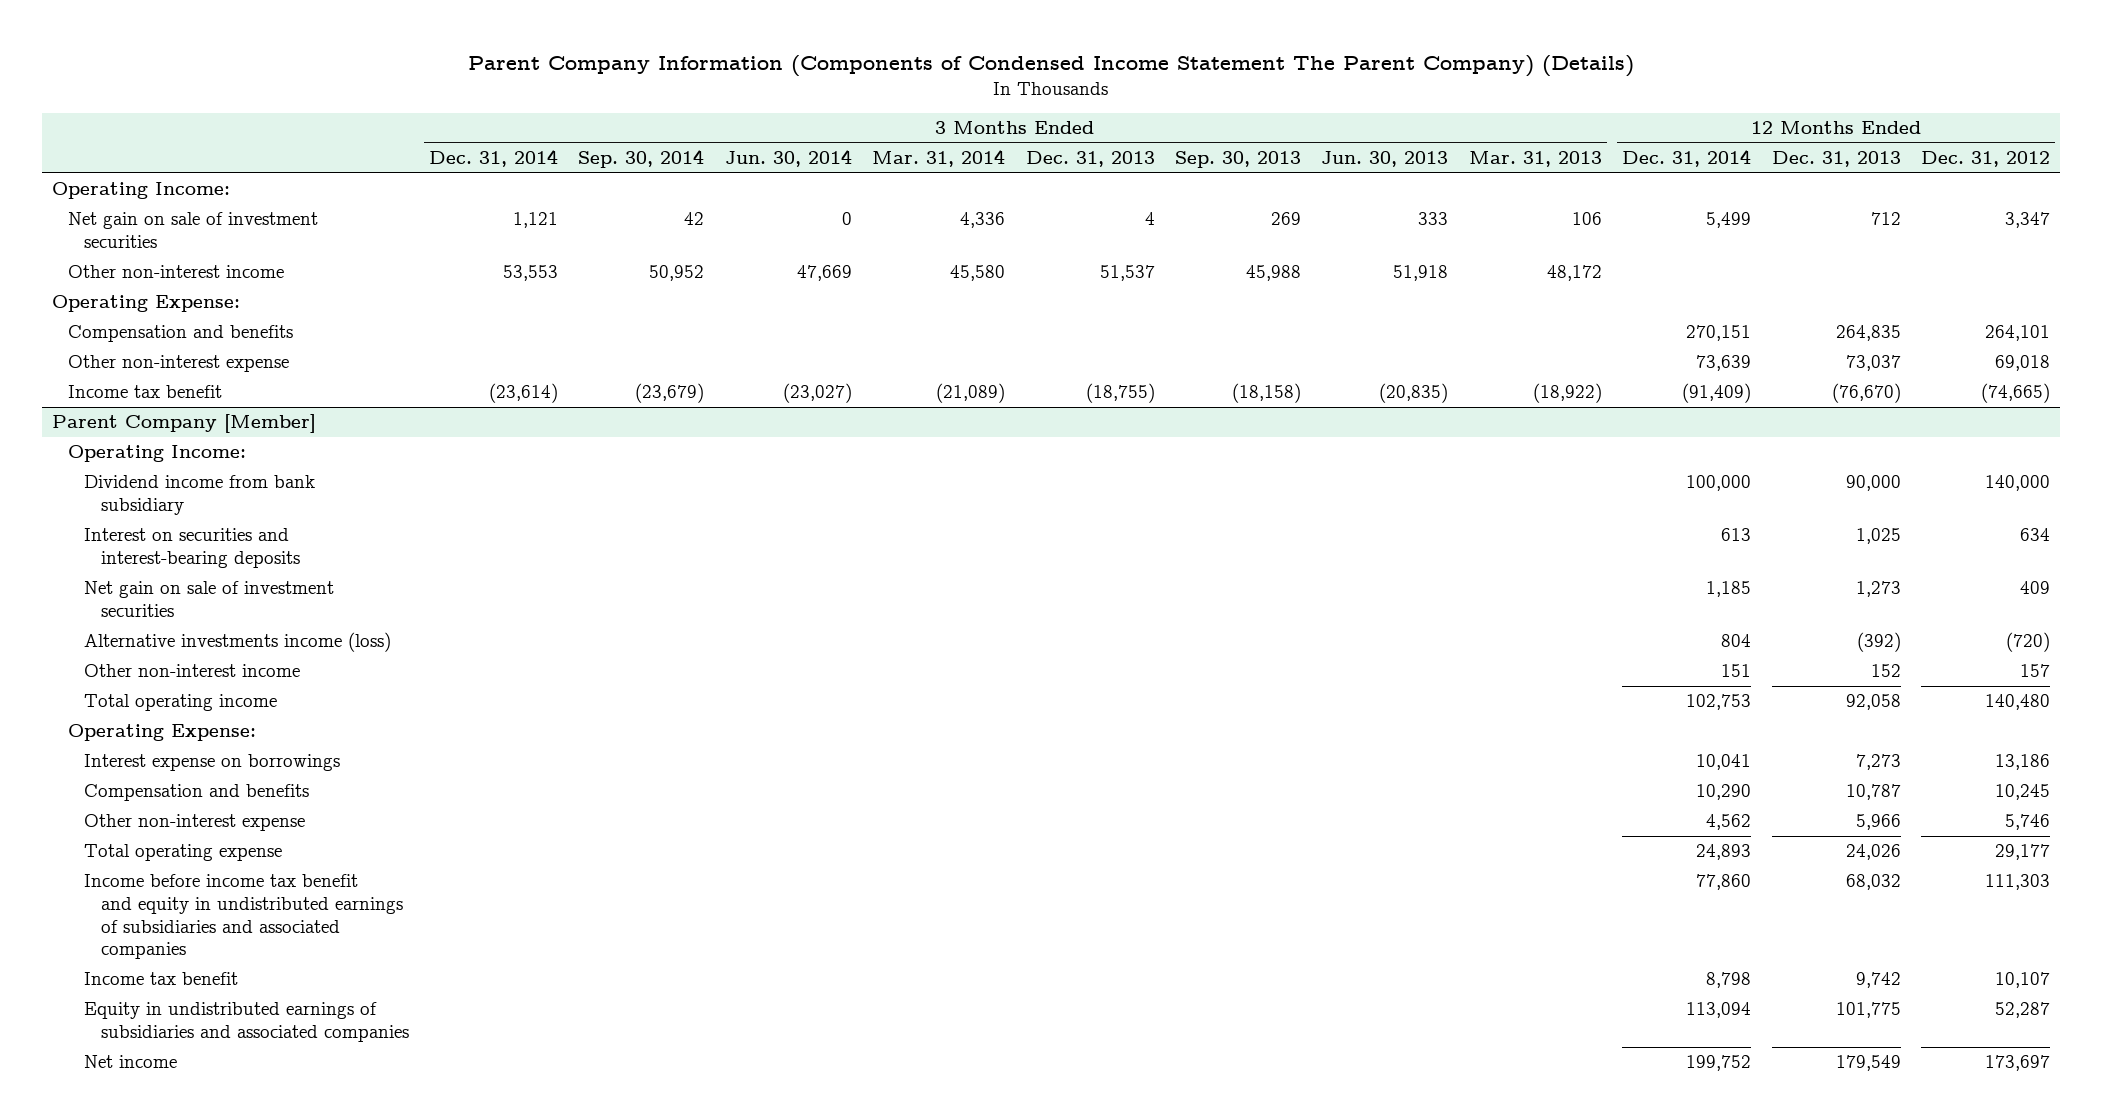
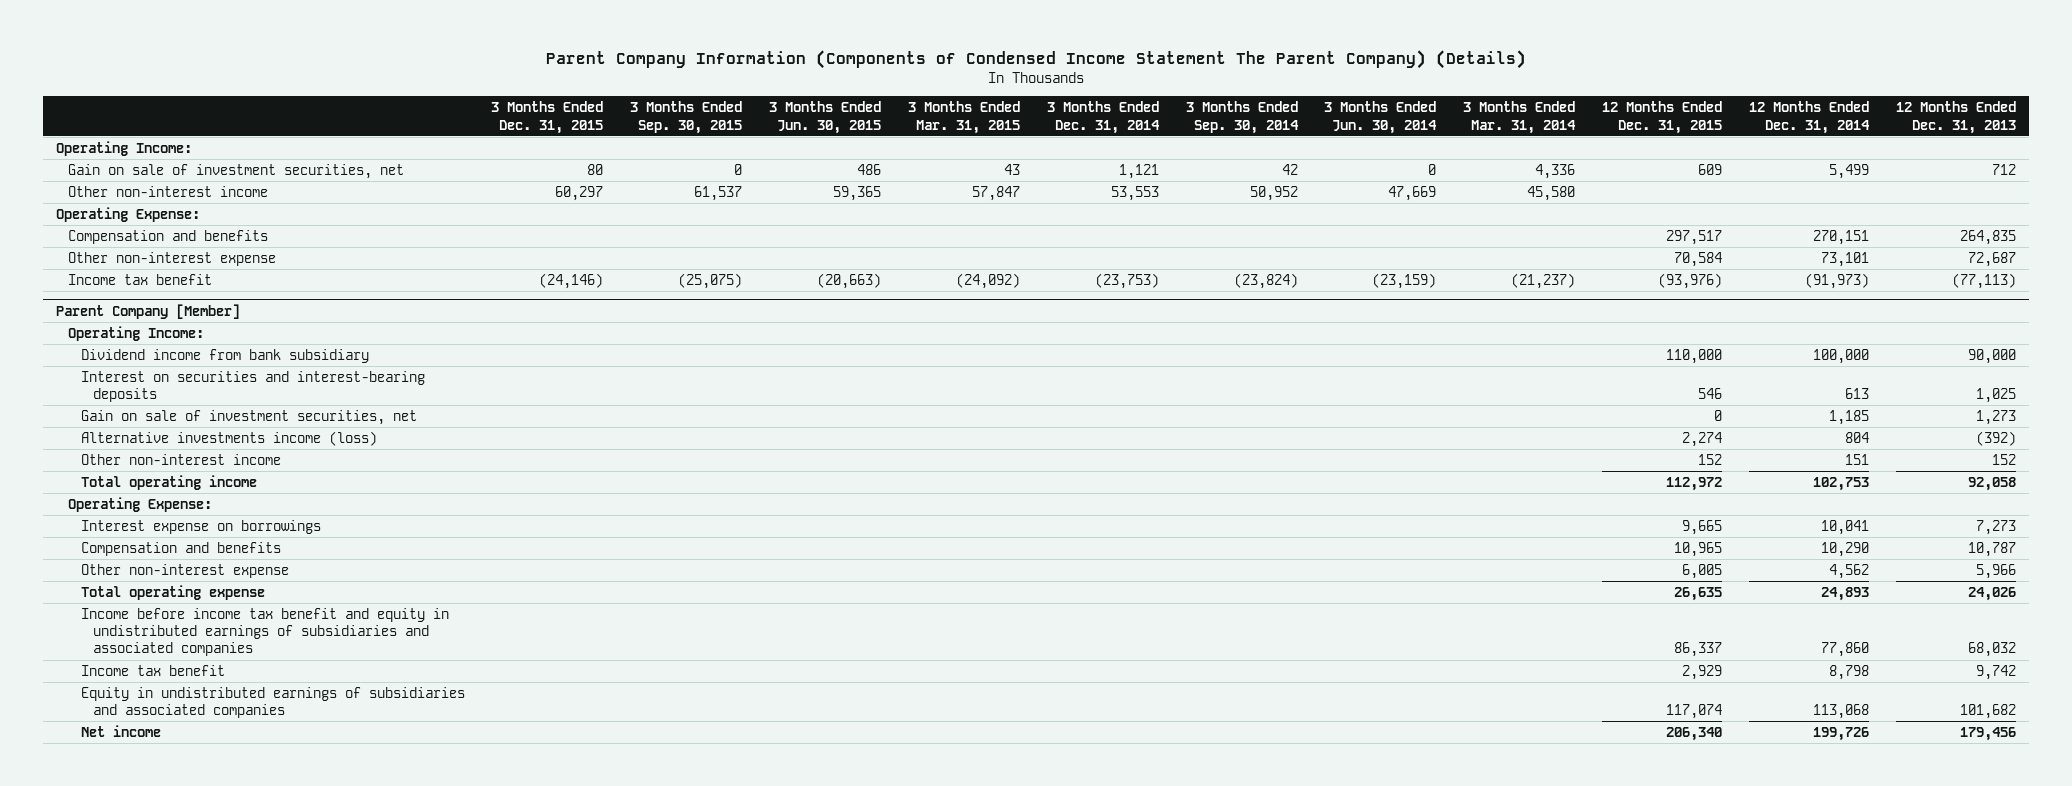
- | 3 Months Ended Dec. 31, 2014 | 3 Months Ended Sep. 30, 2014 | 3 Months Ended Jun. 30, 2014 | 3 Months Ended Mar. 31, 2014 | 3 Months Ended Dec. 31, 2013 | 3 Months Ended Sep. 30, 2013 | 3 Months Ended Jun. 30, 2013 | 3 Months Ended Mar. 31, 2013 | 12 Months Ended Dec. 31, 2014 | 12 Months Ended Dec. 31, 2013 | 12 Months Ended Dec. 31, 2012
+ | 3 Months Ended Dec. 31, 2015 | 3 Months Ended Sep. 30, 2015 | 3 Months Ended Jun. 30, 2015 | 3 Months Ended Mar. 31, 2015 | 3 Months Ended Dec. 31, 2014 | 3 Months Ended Sep. 30, 2014 | 3 Months Ended Jun. 30, 2014 | 3 Months Ended Mar. 31, 2014 | 12 Months Ended Dec. 31, 2015 | 12 Months Ended Dec. 31, 2014 | 12 Months Ended Dec. 31, 2013
- Net gain on sale of investment securities | 1,121 | 42 | 0 | 4,336 | 4 | 269 | 333 | 106 | 5,499 | 712 | 3,347
+ Gain on sale of investment securities, net | 80 | 0 | 486 | 43 | 1,121 | 42 | 0 | 4,336 | 609 | 5,499 | 712
- Other non-interest expense | | | | | | | | | 73,639 | 73,037 | 69,018
- Income tax benefit | (23,614) | (23,679) | (23,027) | (21,089) | (18,755) | (18,158) | (20,835) | (18,922) | (91,409) | (76,670) | (74,665)
+ Other non-interest expense | | | | | | | | | 70,584 | 73,101 | 72,687
+ Income tax benefit | (24,146) | (25,075) | (20,663) | (24,092) | (23,753) | (23,824) | (23,159) | (21,237) | (93,976) | (91,973) | (77,113)
@ Parent Company [Member]
- Net gain on sale of investment securities | | | | | | | | | 1,185 | 1,273 | 409
+ Gain on sale of investment securities, net | | | | | | | | | 0 | 1,185 | 1,273
- Equity in undistributed earnings of subsidiaries and associated companies | | | | | | | | | 113,094 | 101,775 | 52,287
- Net income | | | | | | | | | 199,752 | 179,549 | 173,697
+ Equity in undistributed earnings of subsidiaries and associated companies | | | | | | | | | 117,074 | 113,068 | 101,682
+ Net income | | | | | | | | | 206,340 | 199,726 | 179,456

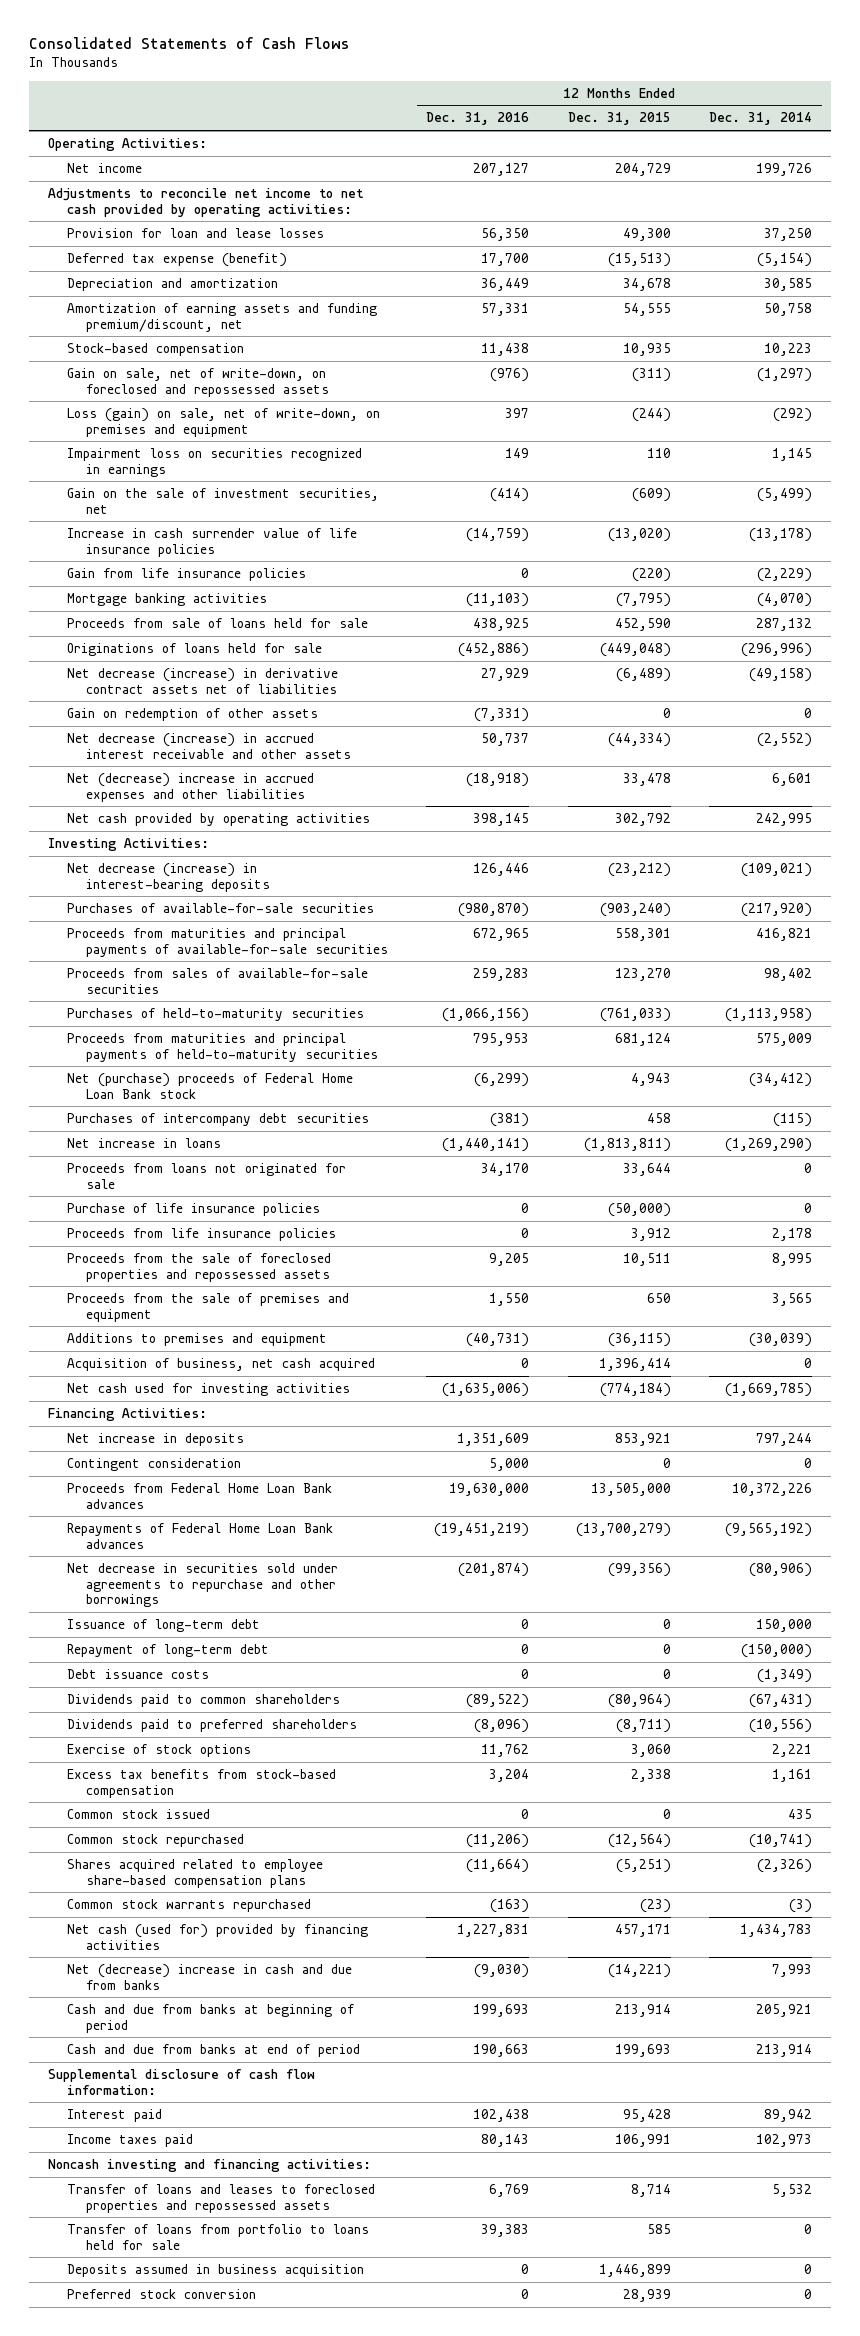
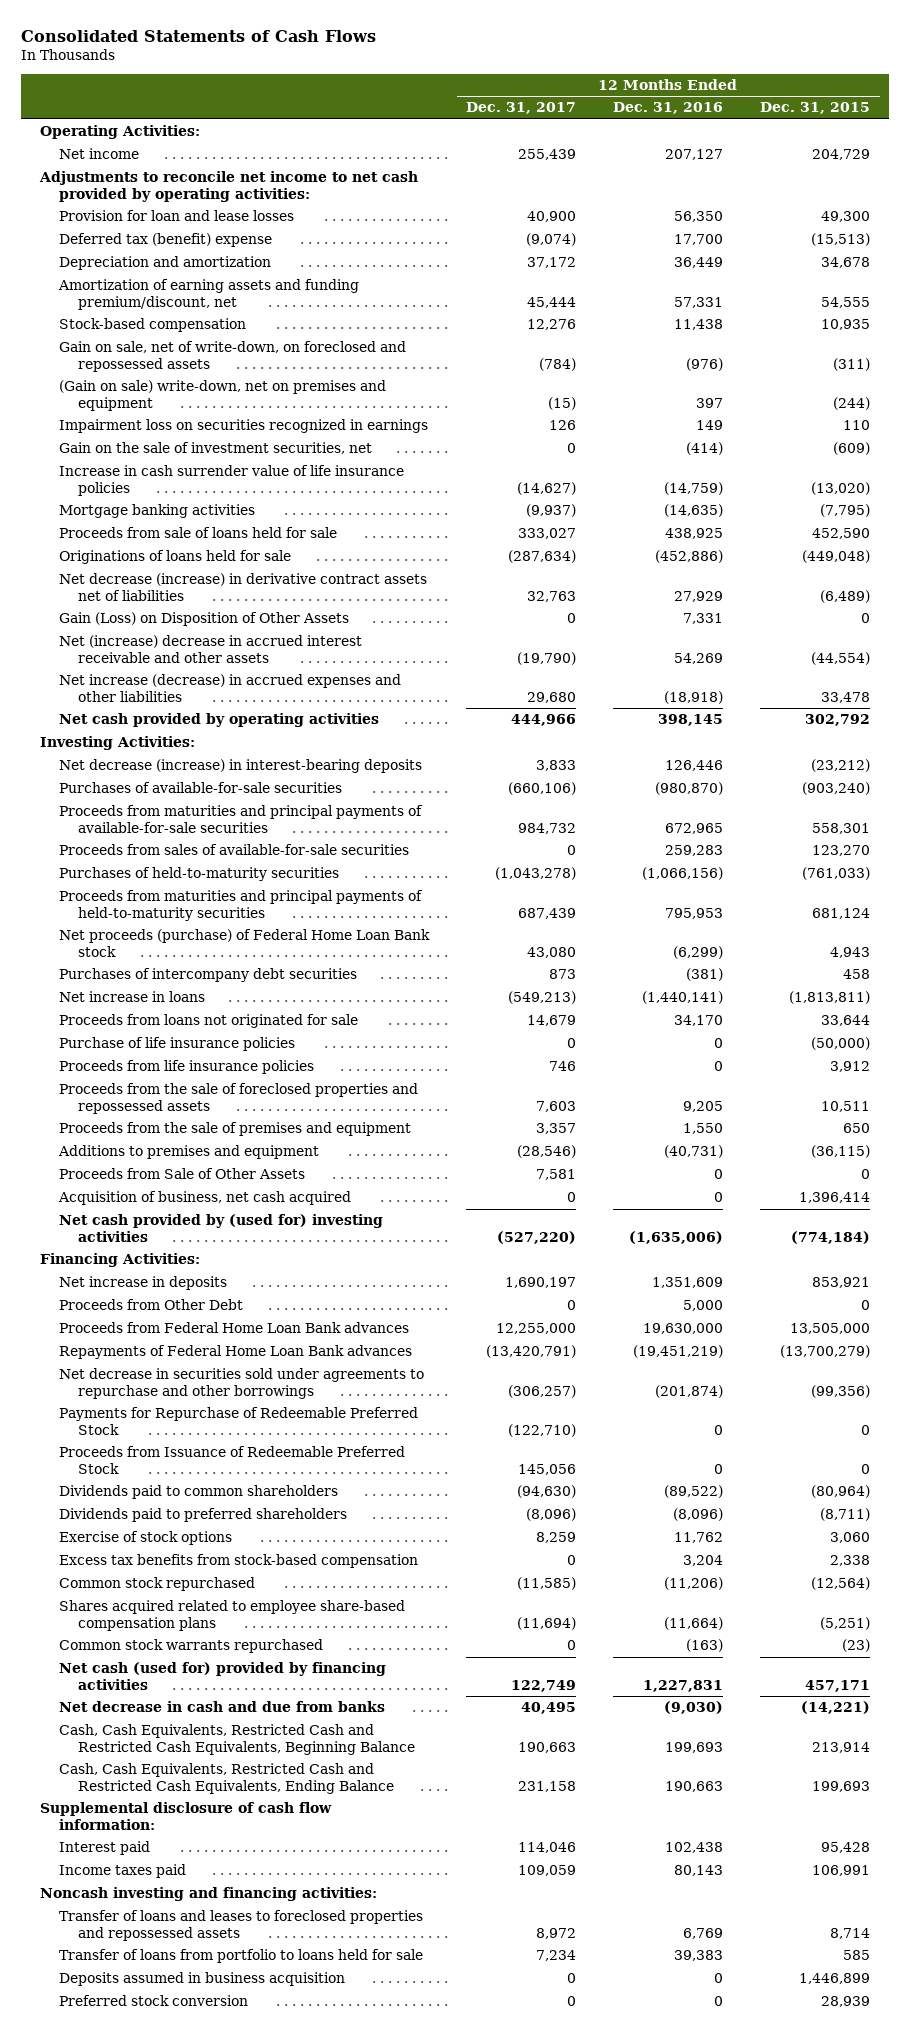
- | 12 Months Ended Dec. 31, 2016 | 12 Months Ended Dec. 31, 2015 | 12 Months Ended Dec. 31, 2014
+ | 12 Months Ended Dec. 31, 2017 | 12 Months Ended Dec. 31, 2016 | 12 Months Ended Dec. 31, 2015
- Deferred tax expense (benefit) | 17,700 | (15,513) | (5,154)
+ Deferred tax (benefit) expense | (9,074) | 17,700 | (15,513)
- Loss (gain) on sale, net of write-down, on premises and equipment | 397 | (244) | (292)
+ (Gain on sale) write-down, net on premises and equipment | (15) | 397 | (244)
- Gain from life insurance policies | 0 | (220) | (2,229)
- Mortgage banking activities | (11,103) | (7,795) | (4,070)
+ Mortgage banking activities | (9,937) | (14,635) | (7,795)
- Gain on redemption of other assets | (7,331) | 0 | 0
- Net decrease (increase) in accrued interest receivable and other assets | 50,737 | (44,334) | (2,552)
- Net (decrease) increase in accrued expenses and other liabilities | (18,918) | 33,478 | 6,601
+ Gain (Loss) on Disposition of Other Assets | 0 | 7,331 | 0
+ Net (increase) decrease in accrued interest receivable and other assets | (19,790) | 54,269 | (44,554)
+ Net increase (decrease) in accrued expenses and other liabilities | 29,680 | (18,918) | 33,478
- Net (purchase) proceeds of Federal Home Loan Bank stock | (6,299) | 4,943 | (34,412)
+ Net proceeds (purchase) of Federal Home Loan Bank stock | 43,080 | (6,299) | 4,943
+ Proceeds from Sale of Other Assets | 7,581 | 0 | 0
- Net cash used for investing activities | (1,635,006) | (774,184) | (1,669,785)
+ Net cash provided by (used for) investing activities | (527,220) | (1,635,006) | (774,184)
- Contingent consideration | 5,000 | 0 | 0
+ Proceeds from Other Debt | 0 | 5,000 | 0
- Issuance of long-term debt | 0 | 0 | 150,000
- Repayment of long-term debt | 0 | 0 | (150,000)
- Debt issuance costs | 0 | 0 | (1,349)
+ Payments for Repurchase of Redeemable Preferred Stock | (122,710) | 0 | 0
+ Proceeds from Issuance of Redeemable Preferred Stock | 145,056 | 0 | 0
- Common stock issued | 0 | 0 | 435
- Net (decrease) increase in cash and due from banks | (9,030) | (14,221) | 7,993
- Cash and due from banks at beginning of period | 199,693 | 213,914 | 205,921
- Cash and due from banks at end of period | 190,663 | 199,693 | 213,914
+ Net decrease in cash and due from banks | 40,495 | (9,030) | (14,221)
+ Cash, Cash Equivalents, Restricted Cash and Restricted Cash Equivalents, Beginning Balance | 190,663 | 199,693 | 213,914
+ Cash, Cash Equivalents, Restricted Cash and Restricted Cash Equivalents, Ending Balance | 231,158 | 190,663 | 199,693

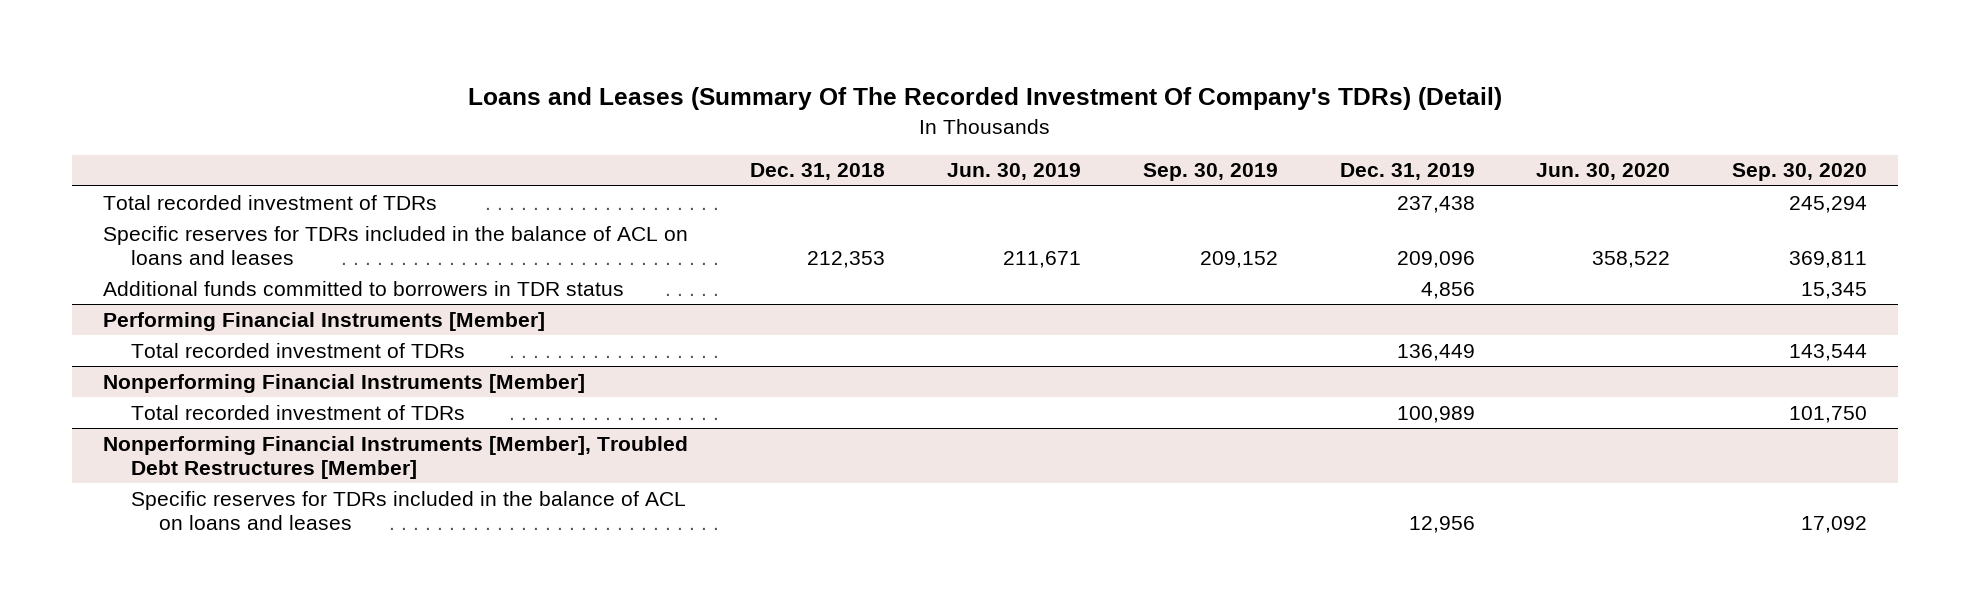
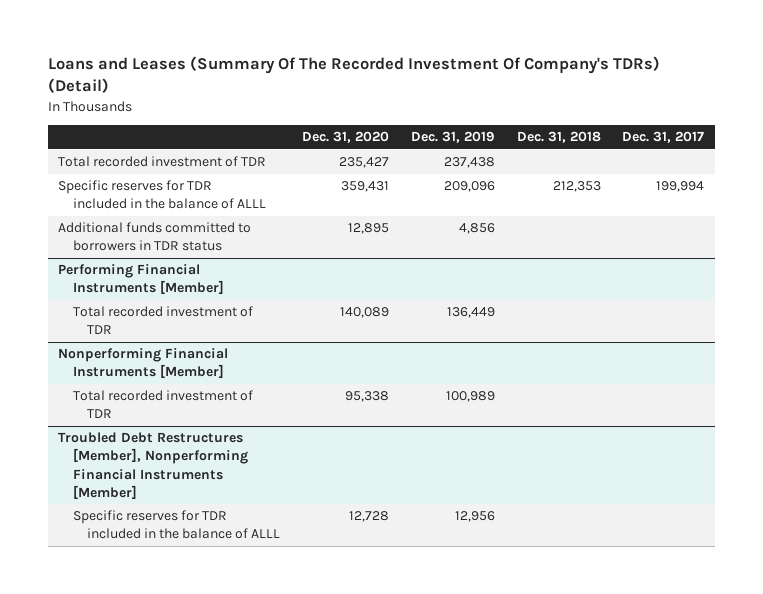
- | Dec. 31, 2018 | Jun. 30, 2019 | Sep. 30, 2019 | Dec. 31, 2019 | Jun. 30, 2020 | Sep. 30, 2020
+ | Dec. 31, 2020 | Dec. 31, 2019 | Dec. 31, 2018 | Dec. 31, 2017
- Total recorded investment of TDRs | | | | 237,438 | | 245,294
- Specific reserves for TDRs included in the balance of ACL on loans and leases | 212,353 | 211,671 | 209,152 | 209,096 | 358,522 | 369,811
+ Total recorded investment of TDR | 235,427 | 237,438 | |
+ Specific reserves for TDR included in the balance of ALLL | 359,431 | 209,096 | 212,353 | 199,994
@ Performing Financial Instruments [Member]
- Total recorded investment of TDRs | | | | 136,449 | | 143,544
+ Total recorded investment of TDR | 140,089 | 136,449 | |
@ Nonperforming Financial Instruments [Member]
- Total recorded investment of TDRs | | | | 100,989 | | 101,750
- Nonperforming Financial Instruments [Member], Troubled Debt Restructures [Member]
- Specific reserves for TDRs included in the balance of ACL on loans and leases | | | | 12,956 | | 17,092
@ Nonperforming Financial Instruments [Member]
+ Total recorded investment of TDR | 95,338 | 100,989 | |
+ Troubled Debt Restructures [Member], Nonperforming Financial Instruments [Member]
+ Specific reserves for TDR included in the balance of ALLL | 12,728 | 12,956 | |

